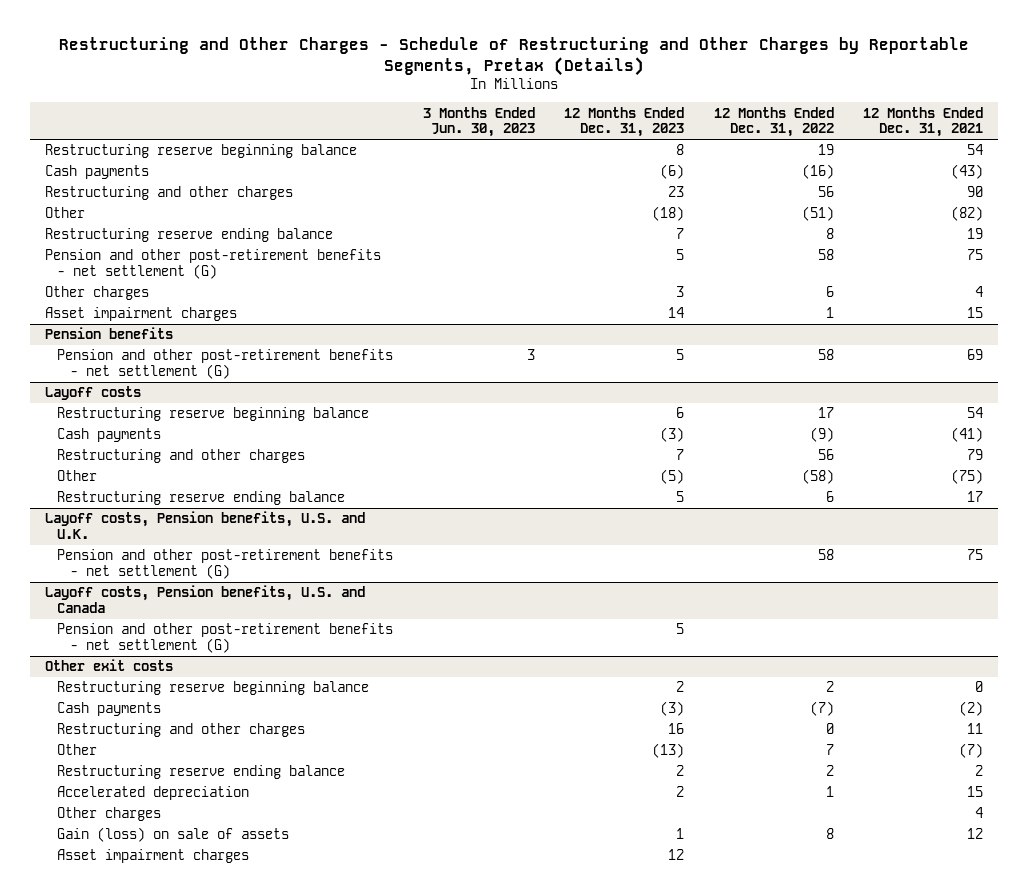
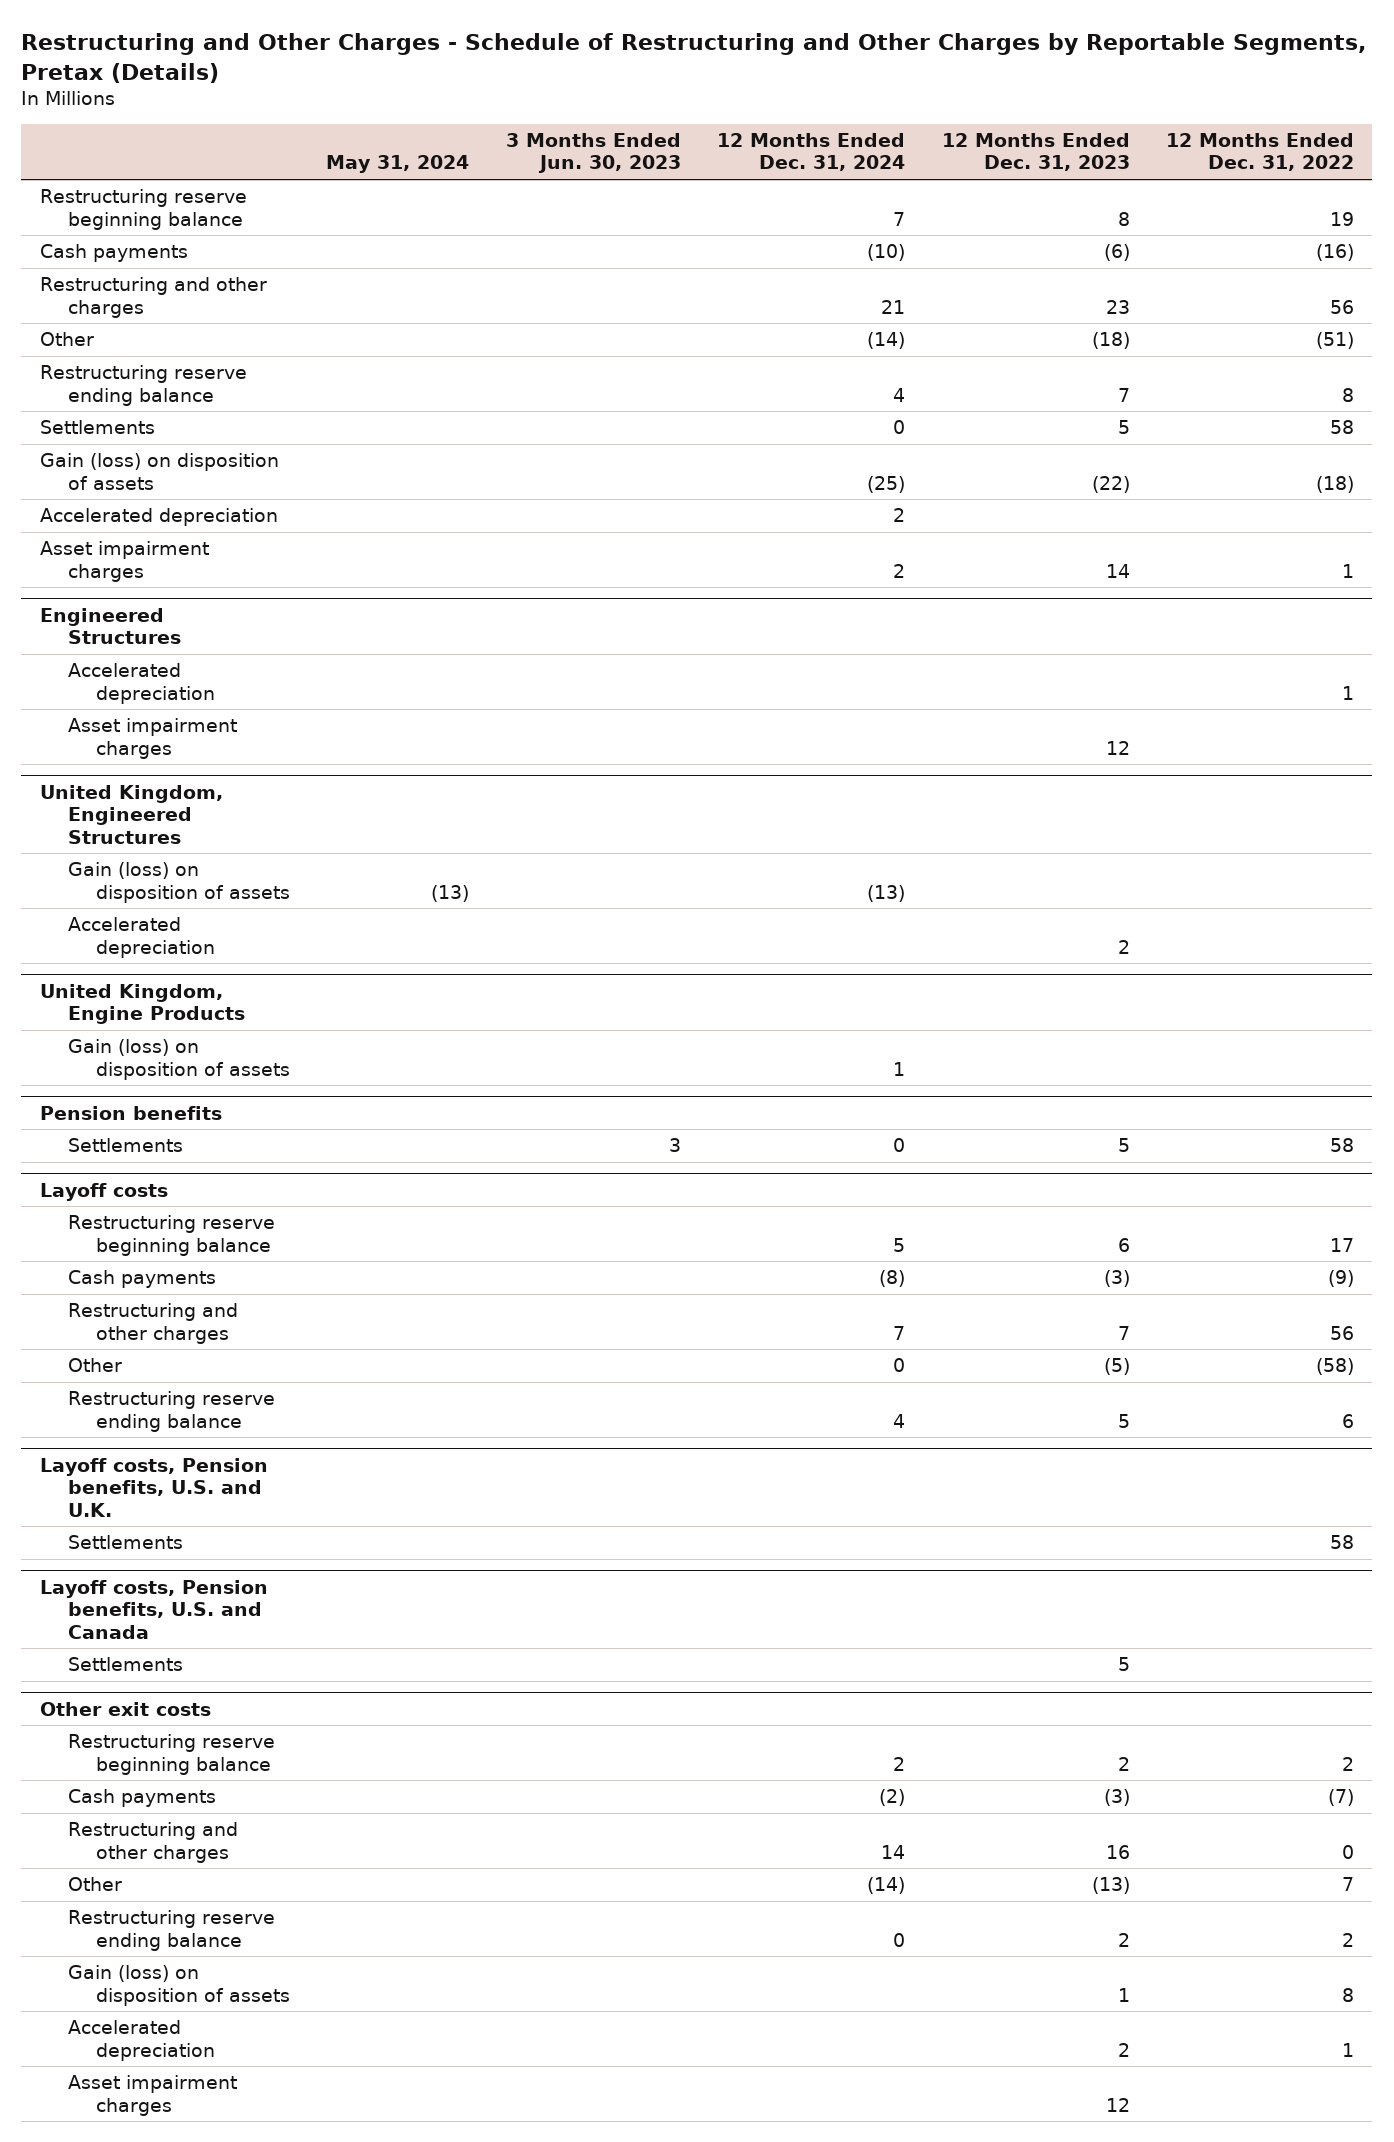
- | 3 Months Ended Jun. 30, 2023 | 12 Months Ended Dec. 31, 2023 | 12 Months Ended Dec. 31, 2022 | 12 Months Ended Dec. 31, 2021
+ | May 31, 2024 | 3 Months Ended Jun. 30, 2023 | 12 Months Ended Dec. 31, 2024 | 12 Months Ended Dec. 31, 2023 | 12 Months Ended Dec. 31, 2022
- Pension and other post-retirement benefits - net settlement (G) | | 5 | 58 | 75
- Other charges | | 3 | 6 | 4
+ Settlements | | | 0 | 5 | 58
+ Gain (loss) on disposition of assets | | | (25) | (22) | (18)
+ Accelerated depreciation | | | 2 | |
+ Engineered Structures
+ Accelerated depreciation | | | | | 1
+ Asset impairment charges | | | | 12 |
+ United Kingdom, Engineered Structures
+ Gain (loss) on disposition of assets | (13) | | (13) | |
+ Accelerated depreciation | | | | 2 |
+ United Kingdom, Engine Products
+ Gain (loss) on disposition of assets | | | 1 | |
@ Pension benefits
- Pension and other post-retirement benefits - net settlement (G) | 3 | 5 | 58 | 69
+ Settlements | | 3 | 0 | 5 | 58
@ Layoff costs, Pension benefits, U.S. and U.K.
- Pension and other post-retirement benefits - net settlement (G) | | | 58 | 75
+ Settlements | | | | | 58
@ Layoff costs, Pension benefits, U.S. and Canada
- Pension and other post-retirement benefits - net settlement (G) | | 5 | |
+ Settlements | | | | 5 |
@ Other exit costs
+ Gain (loss) on disposition of assets | | | | 1 | 8
- Other charges | | | | 4
- Gain (loss) on sale of assets | | 1 | 8 | 12

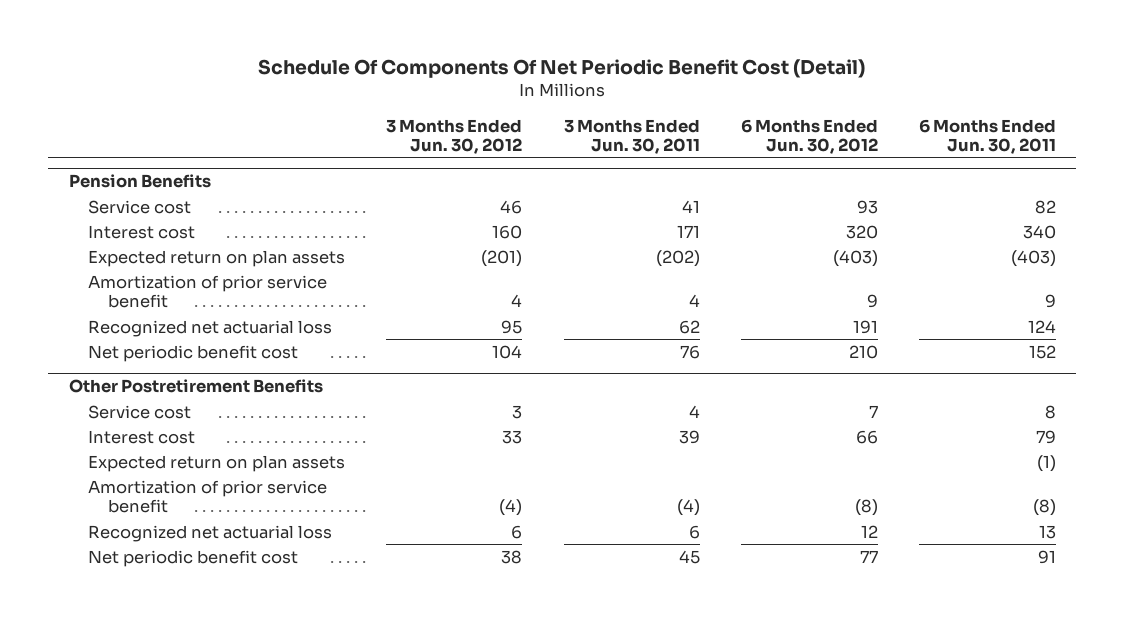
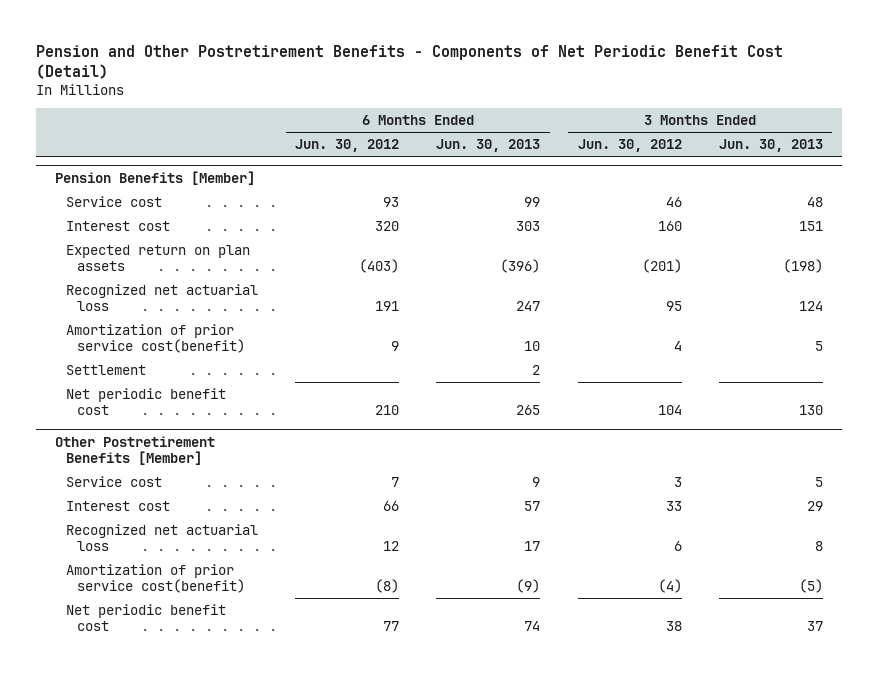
- Schedule Of Components Of Net Periodic Benefit Cost (Detail)
+ Pension and Other Postretirement Benefits - Components of Net Periodic Benefit Cost (Detail)
- | 3 Months Ended Jun. 30, 2012 | 3 Months Ended Jun. 30, 2011 | 6 Months Ended Jun. 30, 2012 | 6 Months Ended Jun. 30, 2011
+ | 6 Months Ended Jun. 30, 2012 | 6 Months Ended Jun. 30, 2013 | 3 Months Ended Jun. 30, 2012 | 3 Months Ended Jun. 30, 2013
- Pension Benefits
+ Pension Benefits [Member]
- Amortization of prior service benefit | 4 | 4 | 9 | 9
+ Amortization of prior service cost(benefit) | 9 | 10 | 4 | 5
+ Settlement | | 2 | |
- Other Postretirement Benefits
+ Other Postretirement Benefits [Member]
- Expected return on plan assets | | | | (1)
- Amortization of prior service benefit | (4) | (4) | (8) | (8)
+ Amortization of prior service cost(benefit) | (8) | (9) | (4) | (5)

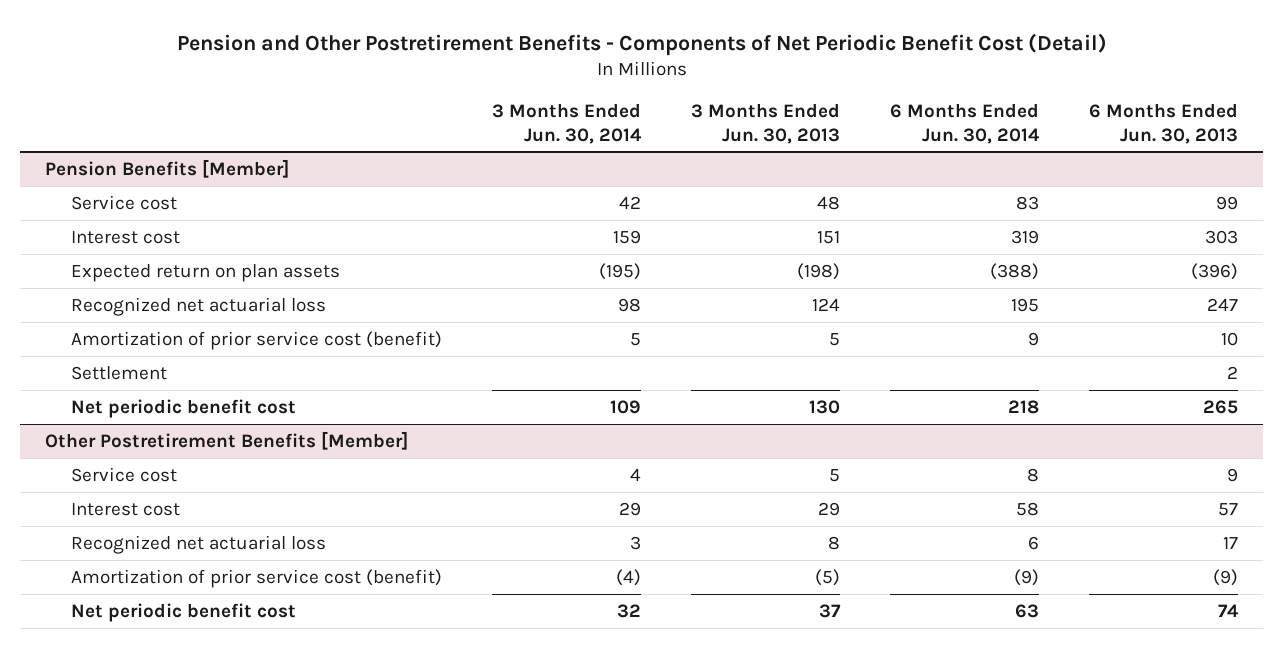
- | 6 Months Ended Jun. 30, 2012 | 6 Months Ended Jun. 30, 2013 | 3 Months Ended Jun. 30, 2012 | 3 Months Ended Jun. 30, 2013
+ | 3 Months Ended Jun. 30, 2014 | 3 Months Ended Jun. 30, 2013 | 6 Months Ended Jun. 30, 2014 | 6 Months Ended Jun. 30, 2013
@ Pension Benefits [Member]
- Amortization of prior service cost(benefit) | 9 | 10 | 4 | 5
+ Amortization of prior service cost (benefit) | 5 | 5 | 9 | 10
@ Other Postretirement Benefits [Member]
- Amortization of prior service cost(benefit) | (8) | (9) | (4) | (5)
+ Amortization of prior service cost (benefit) | (4) | (5) | (9) | (9)

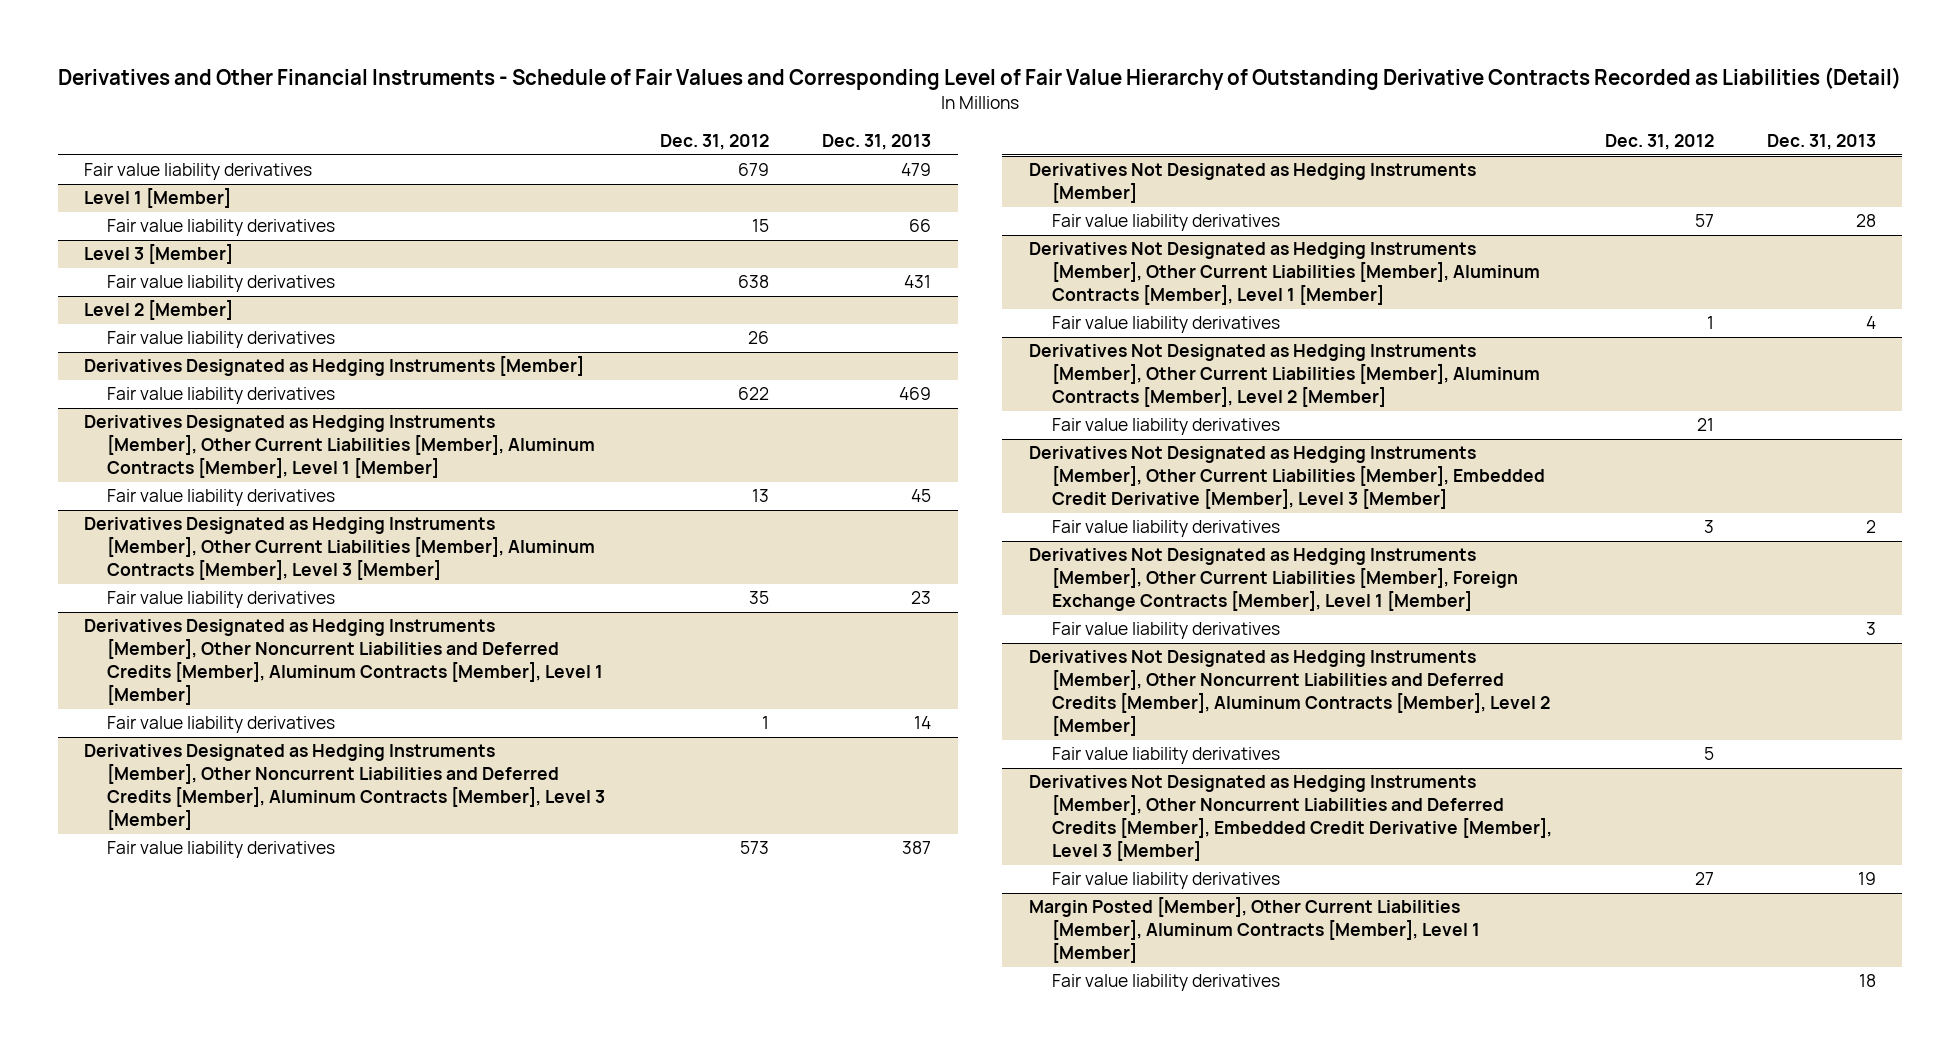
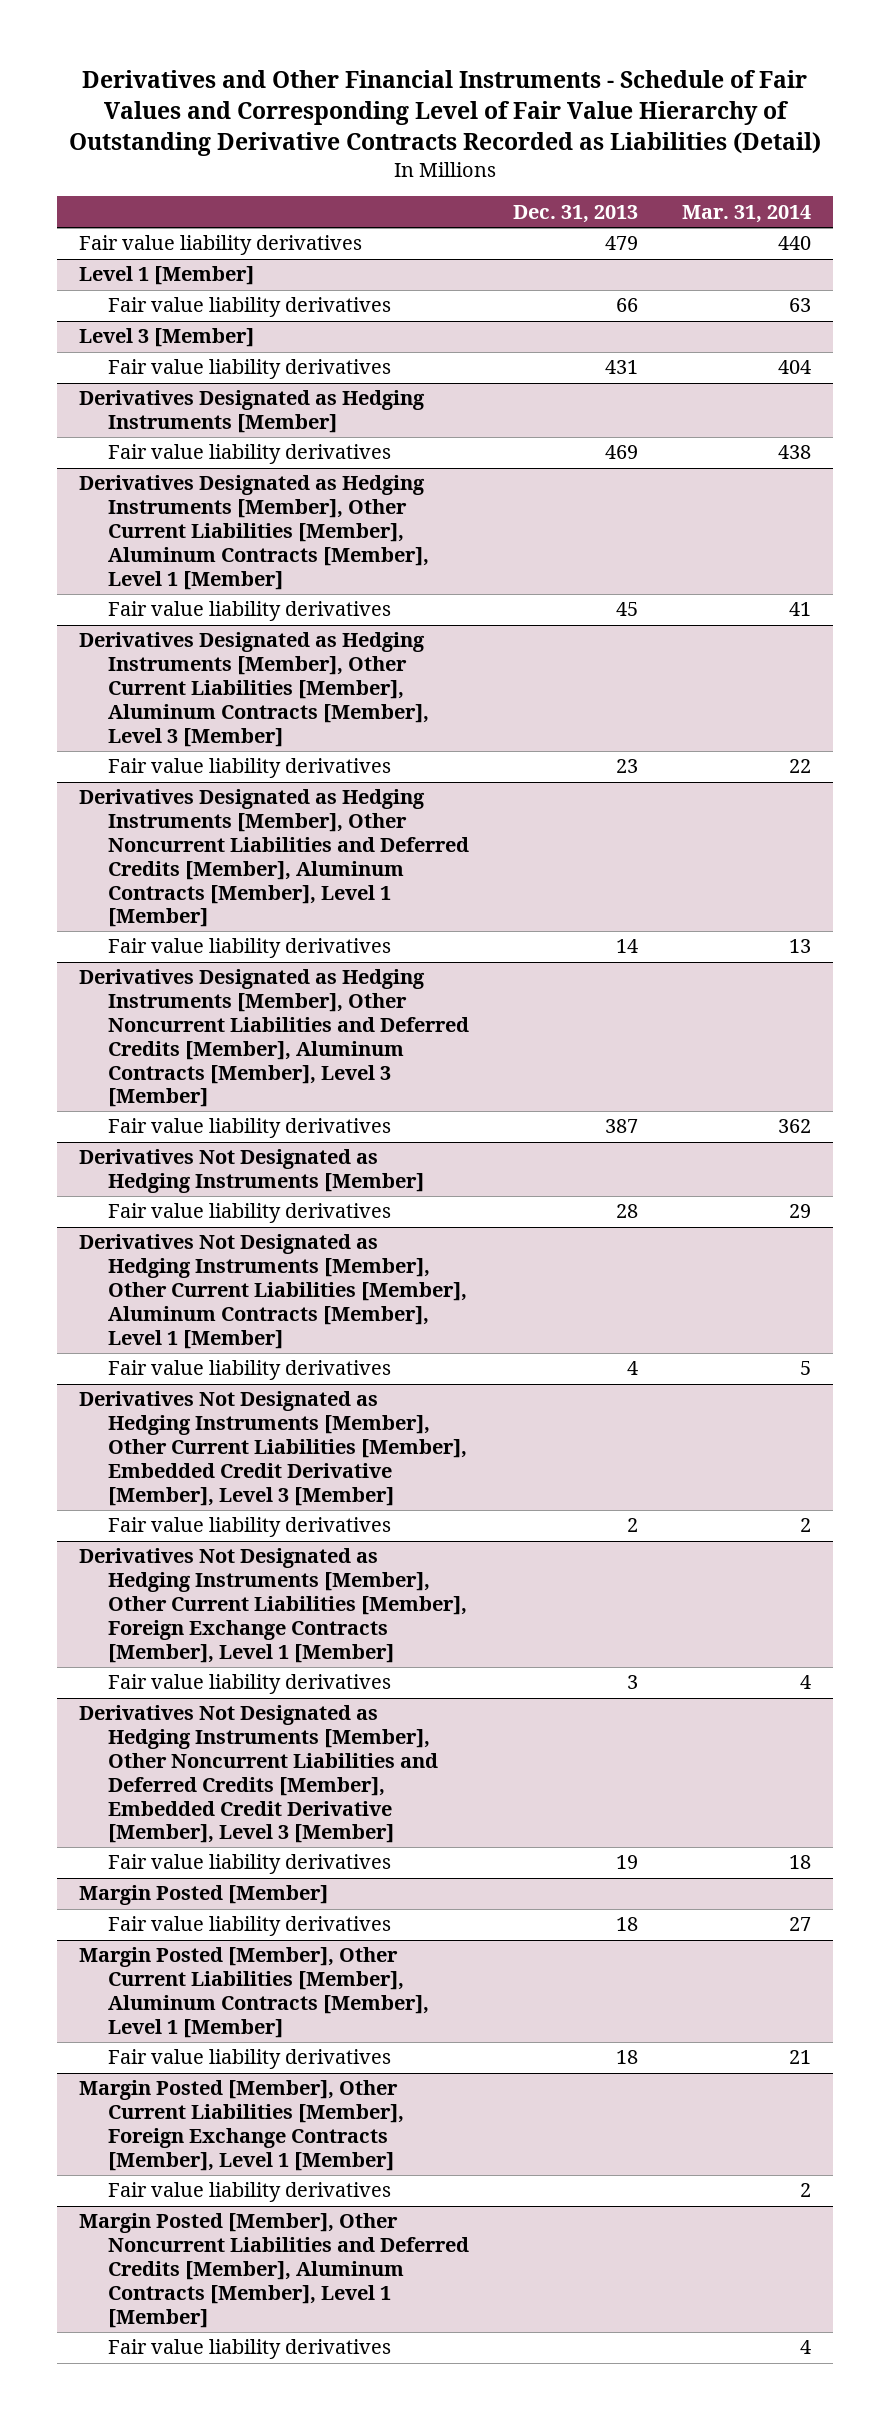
- | Dec. 31, 2012 | Dec. 31, 2013
+ | Dec. 31, 2013 | Mar. 31, 2014
- Level 2 [Member]
- Fair value liability derivatives | 26 |
- Derivatives Not Designated as Hedging Instruments [Member], Other Current Liabilities [Member], Aluminum Contracts [Member], Level 2 [Member]
- Fair value liability derivatives | 21 |
- Derivatives Not Designated as Hedging Instruments [Member], Other Noncurrent Liabilities and Deferred Credits [Member], Aluminum Contracts [Member], Level 2 [Member]
- Fair value liability derivatives | 5 |
+ Margin Posted [Member]
+ Fair value liability derivatives | 18 | 27
+ Margin Posted [Member], Other Current Liabilities [Member], Foreign Exchange Contracts [Member], Level 1 [Member]
+ Fair value liability derivatives | | 2
+ Margin Posted [Member], Other Noncurrent Liabilities and Deferred Credits [Member], Aluminum Contracts [Member], Level 1 [Member]
+ Fair value liability derivatives | | 4

